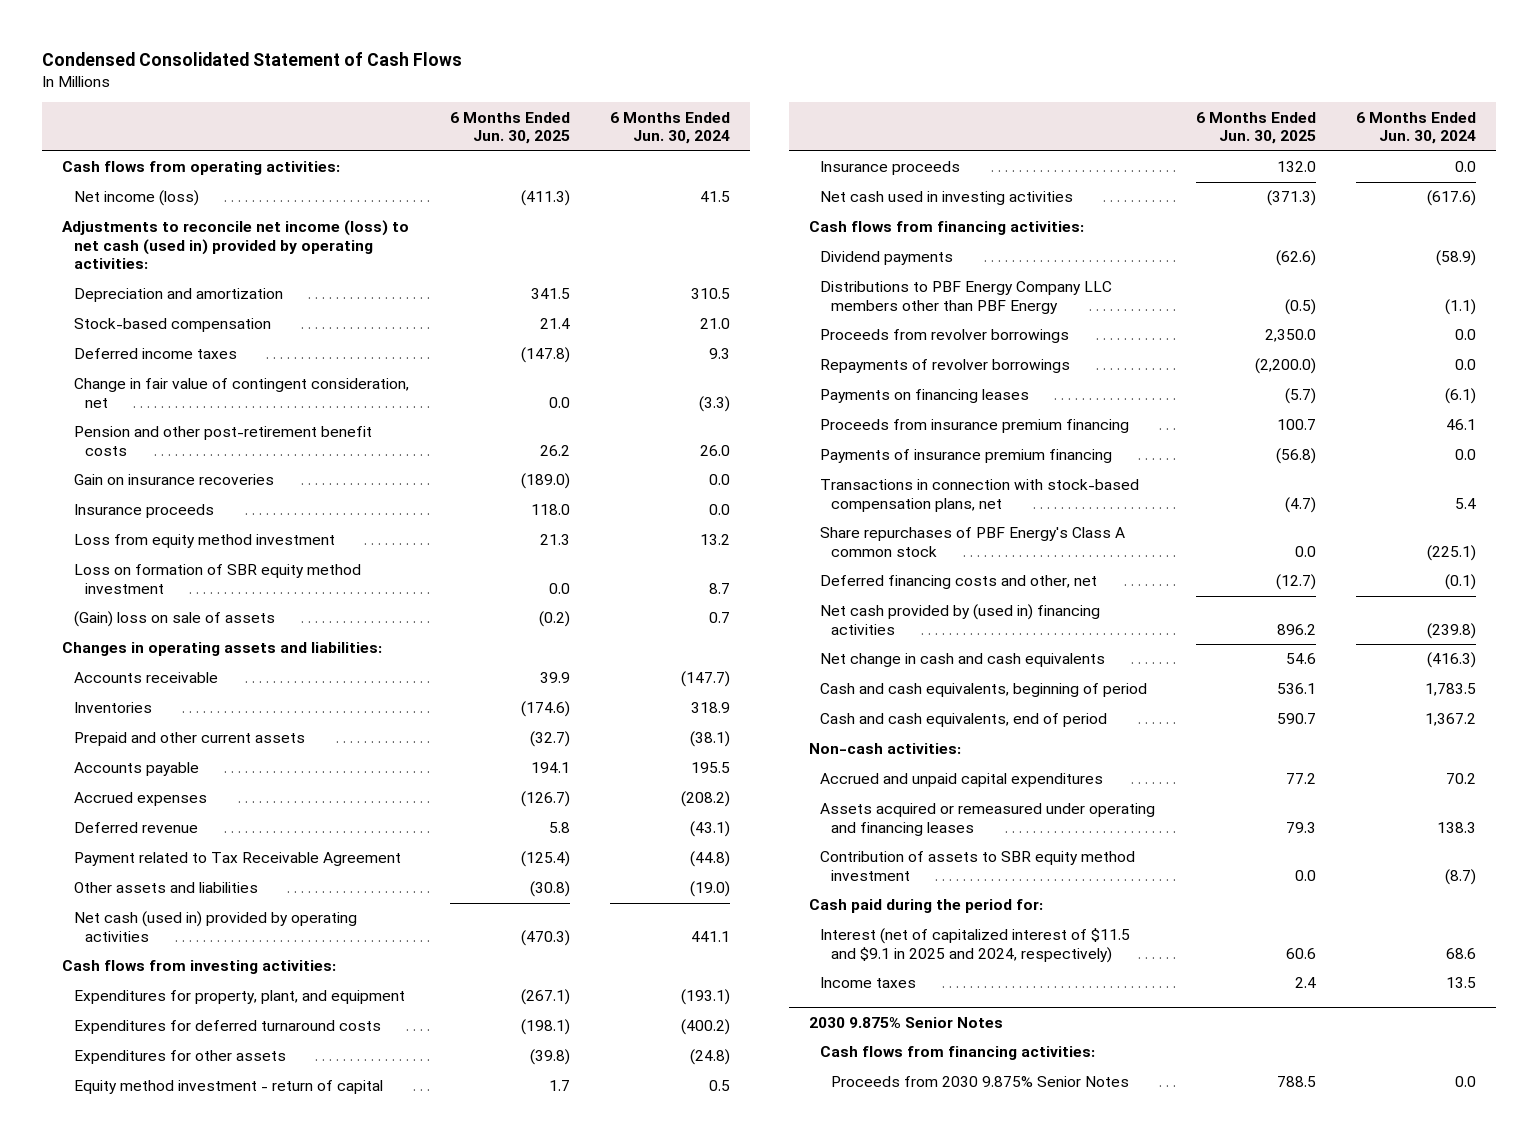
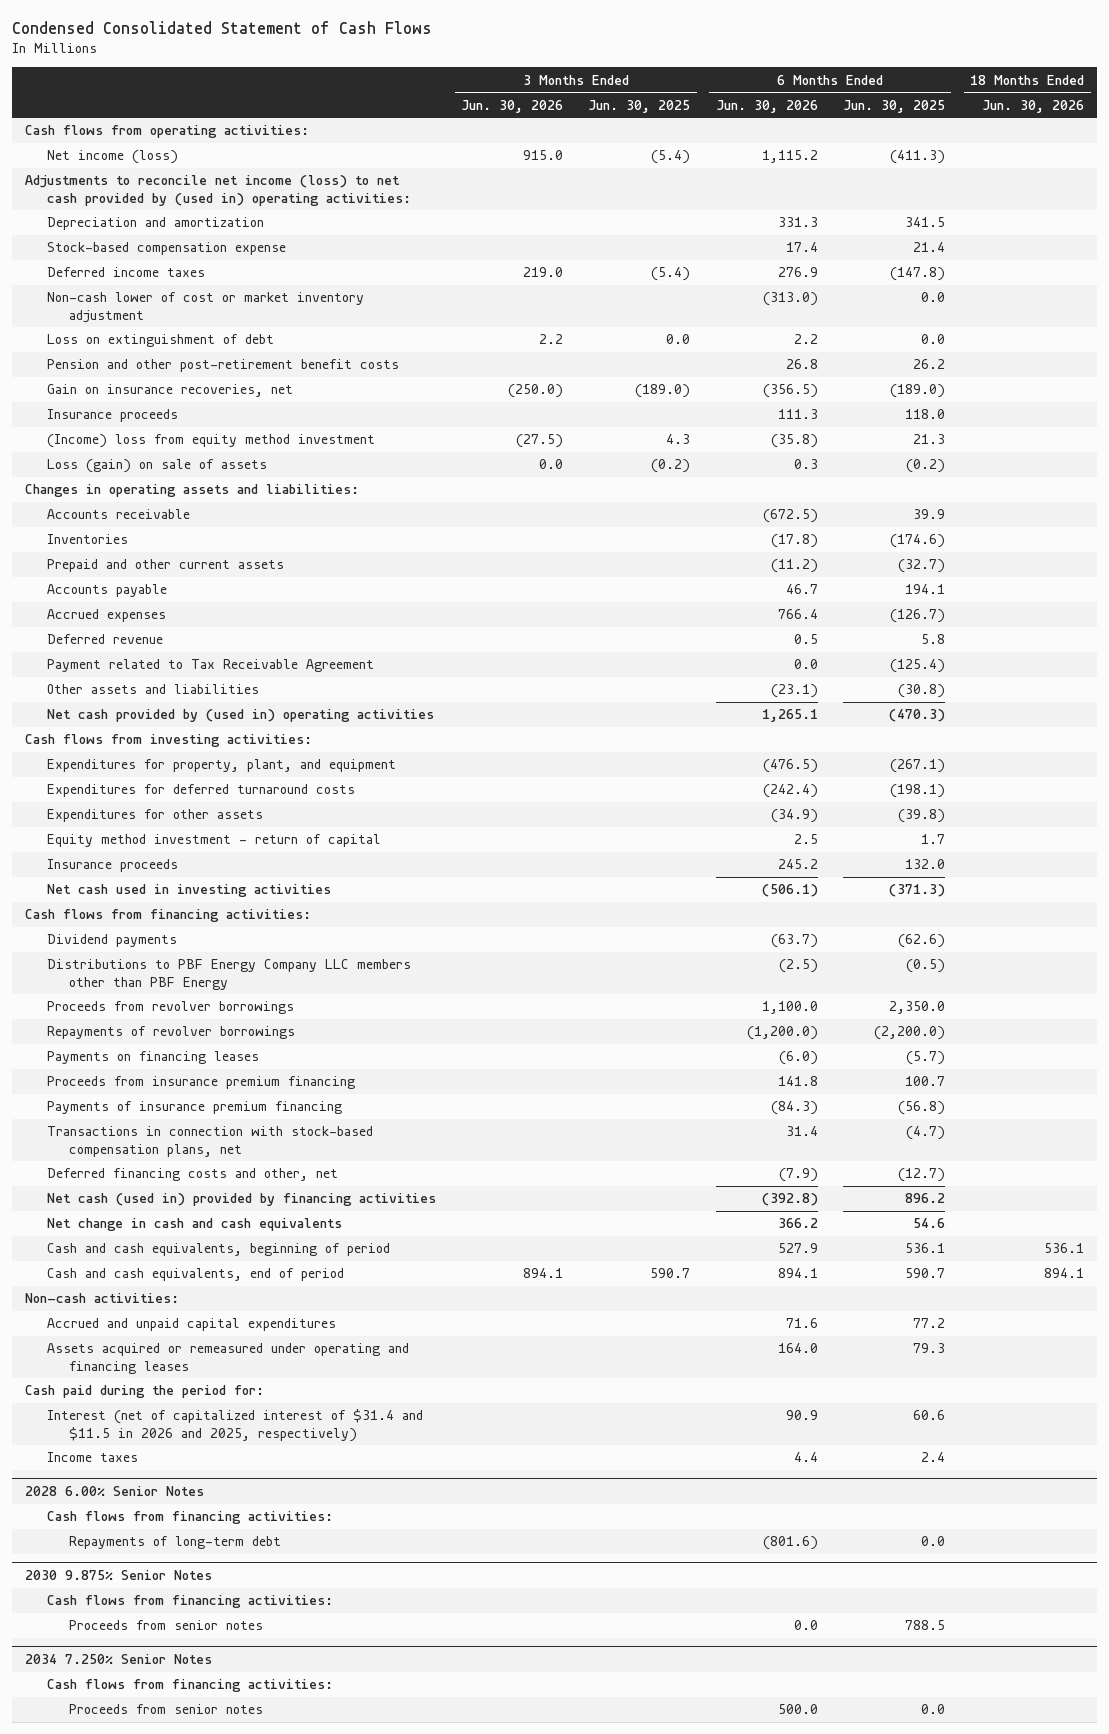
- | 6 Months Ended Jun. 30, 2025 | 6 Months Ended Jun. 30, 2024
+ | 3 Months Ended Jun. 30, 2026 | 3 Months Ended Jun. 30, 2025 | 6 Months Ended Jun. 30, 2026 | 6 Months Ended Jun. 30, 2025 | 18 Months Ended Jun. 30, 2026
- Adjustments to reconcile net income (loss) to net cash (used in) provided by operating activities:
+ Adjustments to reconcile net income (loss) to net cash provided by (used in) operating activities:
- Stock-based compensation | 21.4 | 21.0
+ Stock-based compensation expense | | | 17.4 | 21.4 |
- Change in fair value of contingent consideration, net | 0.0 | (3.3)
+ Non-cash lower of cost or market inventory adjustment | | | (313.0) | 0.0 |
+ Loss on extinguishment of debt | 2.2 | 0.0 | 2.2 | 0.0 |
- Gain on insurance recoveries | (189.0) | 0.0
+ Gain on insurance recoveries, net | (250.0) | (189.0) | (356.5) | (189.0) |
- Loss from equity method investment | 21.3 | 13.2
- Loss on formation of SBR equity method investment | 0.0 | 8.7
- (Gain) loss on sale of assets | (0.2) | 0.7
+ (Income) loss from equity method investment | (27.5) | 4.3 | (35.8) | 21.3 |
+ Loss (gain) on sale of assets | 0.0 | (0.2) | 0.3 | (0.2) |
- Net cash (used in) provided by operating activities | (470.3) | 441.1
+ Net cash provided by (used in) operating activities | | | 1,265.1 | (470.3) |
- Share repurchases of PBF Energy's Class A common stock | 0.0 | (225.1)
- Net cash provided by (used in) financing activities | 896.2 | (239.8)
+ Net cash (used in) provided by financing activities | | | (392.8) | 896.2 |
- Contribution of assets to SBR equity method investment | 0.0 | (8.7)
- Interest (net of capitalized interest of $11.5 and $9.1 in 2025 and 2024, respectively) | 60.6 | 68.6
+ Interest (net of capitalized interest of $31.4 and $11.5 in 2026 and 2025, respectively) | | | 90.9 | 60.6 |
+ 2028 6.00% Senior Notes
+ Cash flows from financing activities:
+ Repayments of long-term debt | | | (801.6) | 0.0 |
@ 2030 9.875% Senior Notes
- Proceeds from 2030 9.875% Senior Notes | 788.5 | 0.0
+ Proceeds from senior notes | | | 0.0 | 788.5 |
+ 2034 7.250% Senior Notes
+ Cash flows from financing activities:
+ Proceeds from senior notes | | | 500.0 | 0.0 |

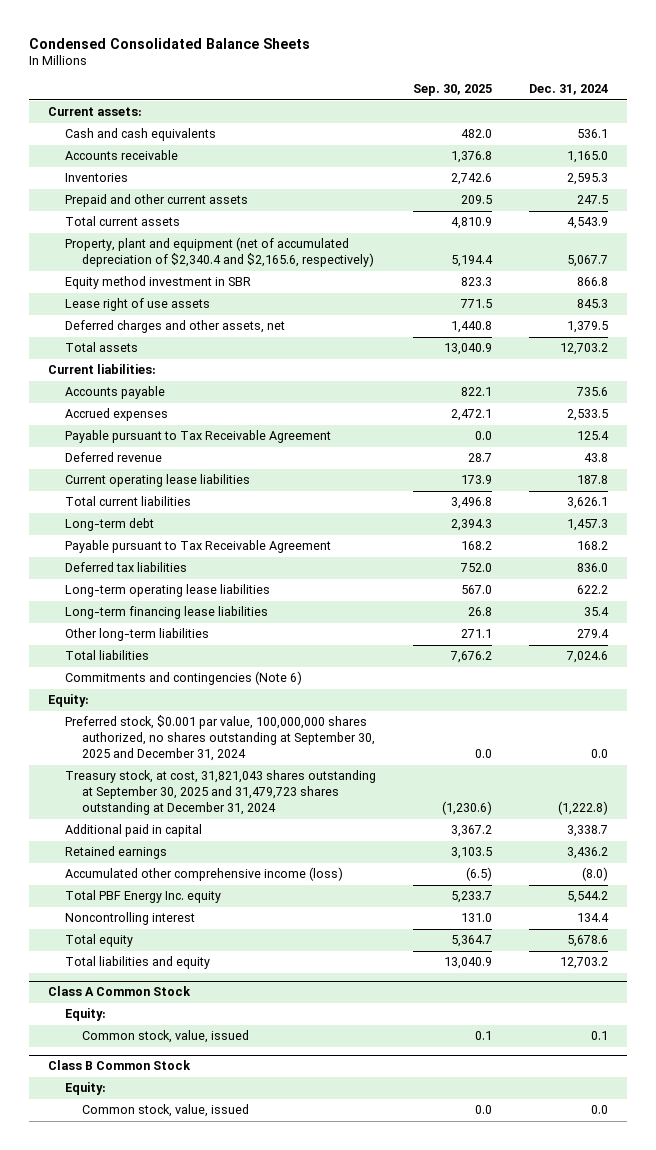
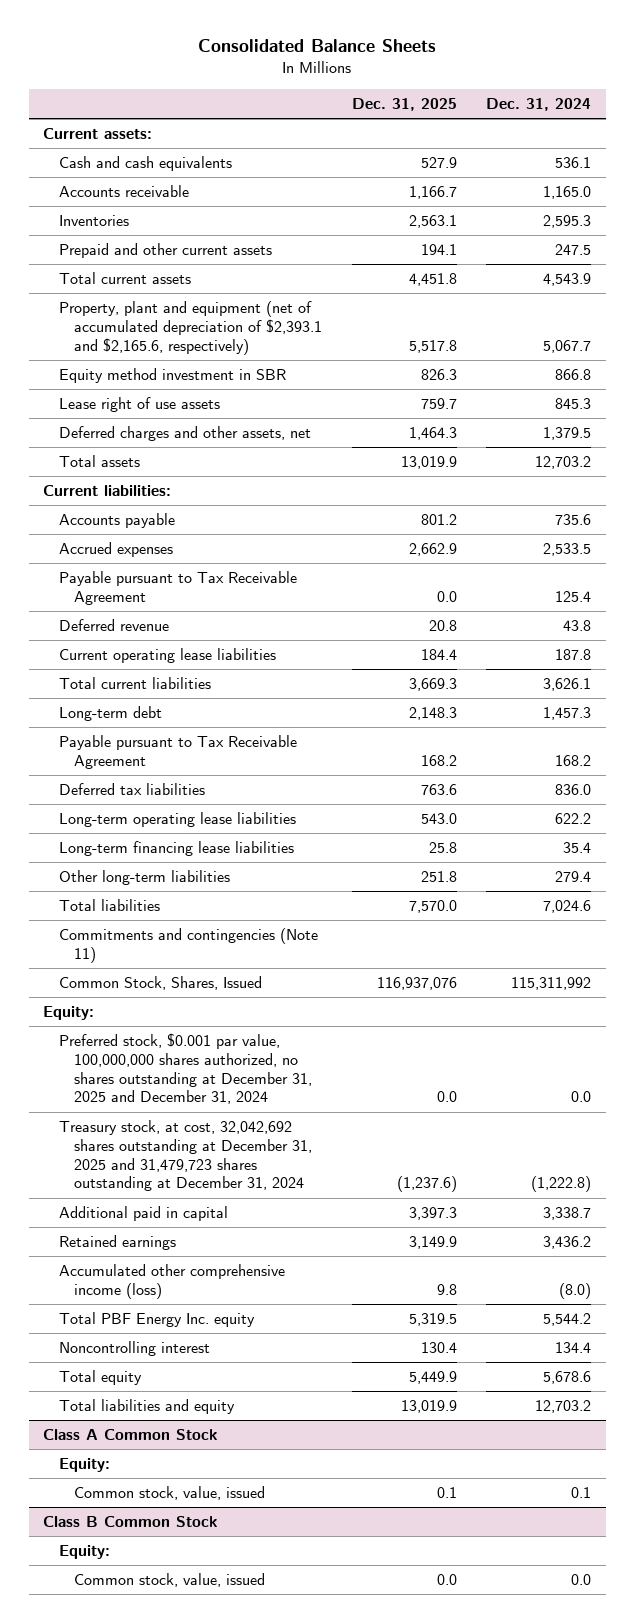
- Condensed Consolidated Balance Sheets
+ Consolidated Balance Sheets
- | Sep. 30, 2025 | Dec. 31, 2024
+ | Dec. 31, 2025 | Dec. 31, 2024
- Property, plant and equipment (net of accumulated depreciation of $2,340.4 and $2,165.6, respectively) | 5,194.4 | 5,067.7
+ Property, plant and equipment (net of accumulated depreciation of $2,393.1 and $2,165.6, respectively) | 5,517.8 | 5,067.7
- Commitments and contingencies (Note 6)
+ Commitments and contingencies (Note 11)
+ Common Stock, Shares, Issued | 116,937,076 | 115,311,992
- Preferred stock, $0.001 par value, 100,000,000 shares authorized, no shares outstanding at September 30, 2025 and December 31, 2024 | 0.0 | 0.0
- Treasury stock, at cost, 31,821,043 shares outstanding at September 30, 2025 and 31,479,723 shares outstanding at December 31, 2024 | (1,230.6) | (1,222.8)
+ Preferred stock, $0.001 par value, 100,000,000 shares authorized, no shares outstanding at December 31, 2025 and December 31, 2024 | 0.0 | 0.0
+ Treasury stock, at cost, 32,042,692 shares outstanding at December 31, 2025 and 31,479,723 shares outstanding at December 31, 2024 | (1,237.6) | (1,222.8)

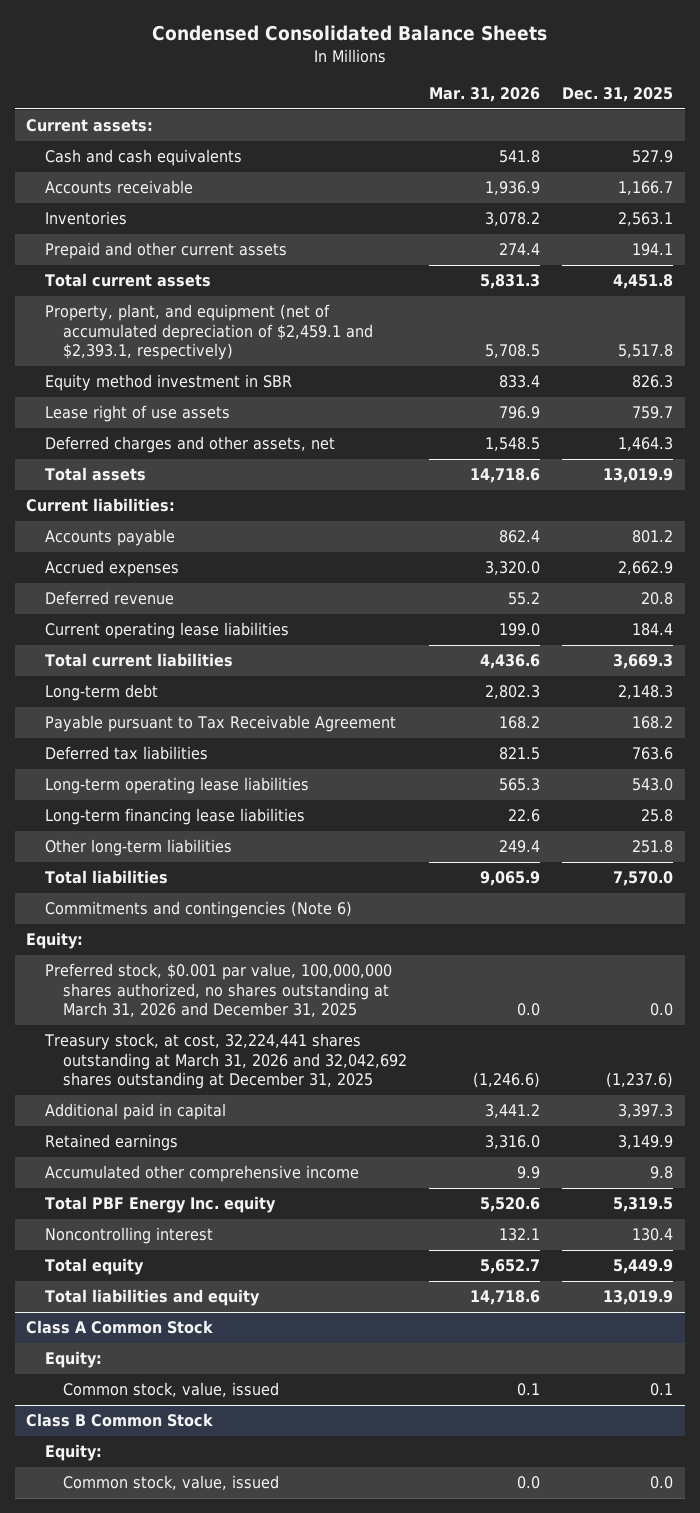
- Consolidated Balance Sheets
+ Condensed Consolidated Balance Sheets
- | Dec. 31, 2025 | Dec. 31, 2024
+ | Mar. 31, 2026 | Dec. 31, 2025
- Property, plant and equipment (net of accumulated depreciation of $2,393.1 and $2,165.6, respectively) | 5,517.8 | 5,067.7
+ Property, plant, and equipment (net of accumulated depreciation of $2,459.1 and $2,393.1, respectively) | 5,708.5 | 5,517.8
- Payable pursuant to Tax Receivable Agreement | 0.0 | 125.4
- Commitments and contingencies (Note 11)
- Common Stock, Shares, Issued | 116,937,076 | 115,311,992
+ Commitments and contingencies (Note 6)
- Preferred stock, $0.001 par value, 100,000,000 shares authorized, no shares outstanding at December 31, 2025 and December 31, 2024 | 0.0 | 0.0
- Treasury stock, at cost, 32,042,692 shares outstanding at December 31, 2025 and 31,479,723 shares outstanding at December 31, 2024 | (1,237.6) | (1,222.8)
+ Preferred stock, $0.001 par value, 100,000,000 shares authorized, no shares outstanding at March 31, 2026 and December 31, 2025 | 0.0 | 0.0
+ Treasury stock, at cost, 32,224,441 shares outstanding at March 31, 2026 and 32,042,692 shares outstanding at December 31, 2025 | (1,246.6) | (1,237.6)
- Accumulated other comprehensive income (loss) | 9.8 | (8.0)
+ Accumulated other comprehensive income | 9.9 | 9.8

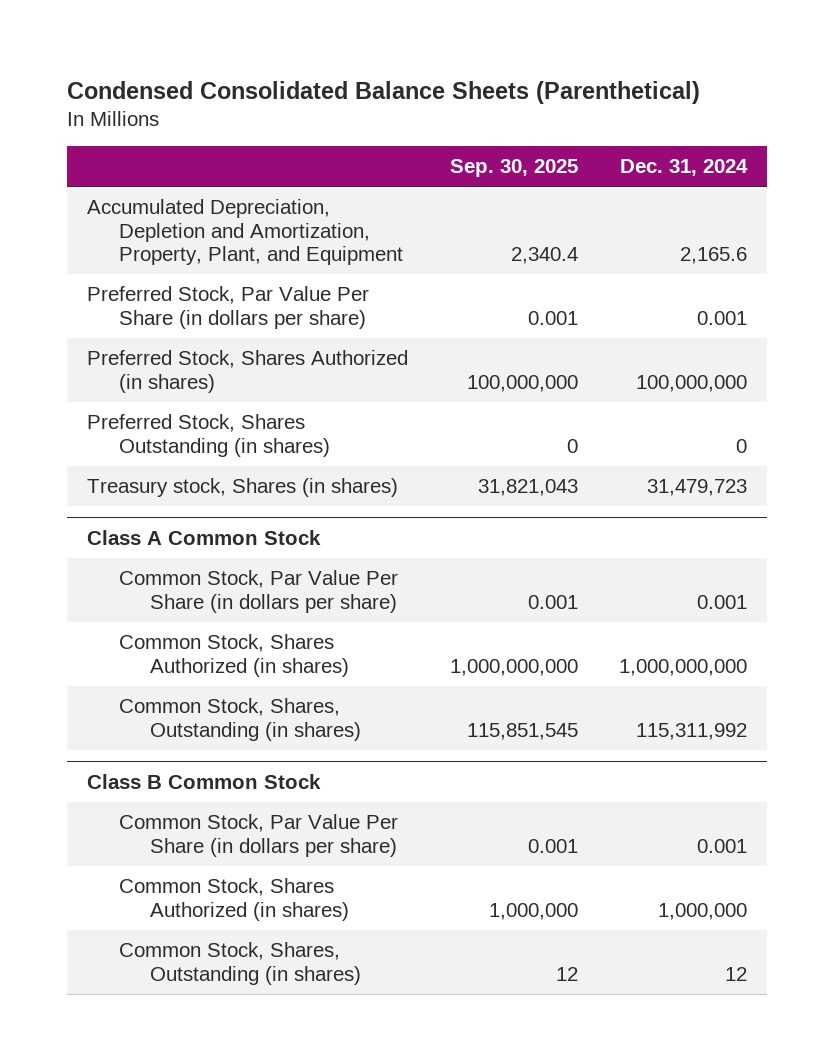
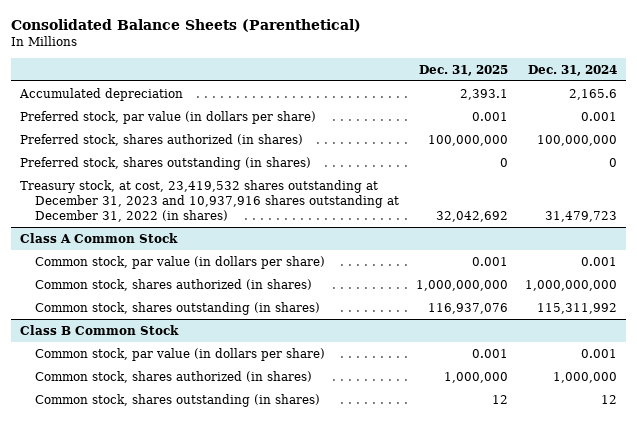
- Condensed Consolidated Balance Sheets (Parenthetical)
+ Consolidated Balance Sheets (Parenthetical)
- | Sep. 30, 2025 | Dec. 31, 2024
+ | Dec. 31, 2025 | Dec. 31, 2024
- Accumulated Depreciation, Depletion and Amortization, Property, Plant, and Equipment | 2,340.4 | 2,165.6
- Preferred Stock, Par Value Per Share (in dollars per share) | 0.001 | 0.001
- Preferred Stock, Shares Authorized (in shares) | 100,000,000 | 100,000,000
- Preferred Stock, Shares Outstanding (in shares) | 0 | 0
- Treasury stock, Shares (in shares) | 31,821,043 | 31,479,723
+ Accumulated depreciation | 2,393.1 | 2,165.6
+ Preferred stock, par value (in dollars per share) | 0.001 | 0.001
+ Preferred stock, shares authorized (in shares) | 100,000,000 | 100,000,000
+ Preferred stock, shares outstanding (in shares) | 0 | 0
+ Treasury stock, at cost, 23,419,532 shares outstanding at December 31, 2023 and 10,937,916 shares outstanding at December 31, 2022 (in shares) | 32,042,692 | 31,479,723
@ Class A Common Stock
- Common Stock, Par Value Per Share (in dollars per share) | 0.001 | 0.001
- Common Stock, Shares Authorized (in shares) | 1,000,000,000 | 1,000,000,000
- Common Stock, Shares, Outstanding (in shares) | 115,851,545 | 115,311,992
+ Common stock, par value (in dollars per share) | 0.001 | 0.001
+ Common stock, shares authorized (in shares) | 1,000,000,000 | 1,000,000,000
+ Common stock, shares outstanding (in shares) | 116,937,076 | 115,311,992
@ Class B Common Stock
- Common Stock, Par Value Per Share (in dollars per share) | 0.001 | 0.001
- Common Stock, Shares Authorized (in shares) | 1,000,000 | 1,000,000
- Common Stock, Shares, Outstanding (in shares) | 12 | 12
+ Common stock, par value (in dollars per share) | 0.001 | 0.001
+ Common stock, shares authorized (in shares) | 1,000,000 | 1,000,000
+ Common stock, shares outstanding (in shares) | 12 | 12

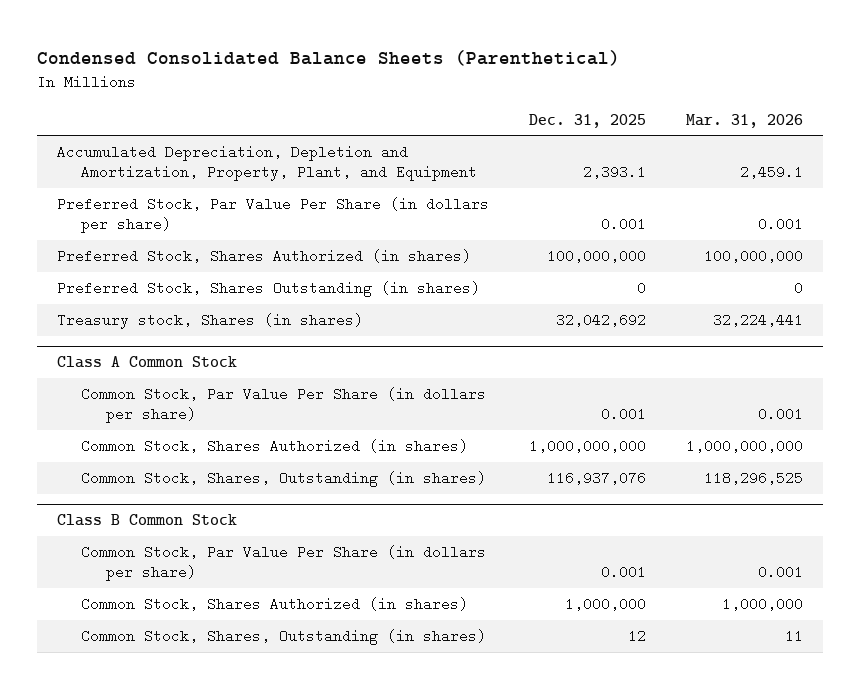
- Consolidated Balance Sheets (Parenthetical)
+ Condensed Consolidated Balance Sheets (Parenthetical)
- | Dec. 31, 2025 | Dec. 31, 2024
+ | Dec. 31, 2025 | Mar. 31, 2026
- Accumulated depreciation | 2,393.1 | 2,165.6
- Preferred stock, par value (in dollars per share) | 0.001 | 0.001
- Preferred stock, shares authorized (in shares) | 100,000,000 | 100,000,000
- Preferred stock, shares outstanding (in shares) | 0 | 0
- Treasury stock, at cost, 23,419,532 shares outstanding at December 31, 2023 and 10,937,916 shares outstanding at December 31, 2022 (in shares) | 32,042,692 | 31,479,723
+ Accumulated Depreciation, Depletion and Amortization, Property, Plant, and Equipment | 2,393.1 | 2,459.1
+ Preferred Stock, Par Value Per Share (in dollars per share) | 0.001 | 0.001
+ Preferred Stock, Shares Authorized (in shares) | 100,000,000 | 100,000,000
+ Preferred Stock, Shares Outstanding (in shares) | 0 | 0
+ Treasury stock, Shares (in shares) | 32,042,692 | 32,224,441
@ Class A Common Stock
- Common stock, par value (in dollars per share) | 0.001 | 0.001
- Common stock, shares authorized (in shares) | 1,000,000,000 | 1,000,000,000
- Common stock, shares outstanding (in shares) | 116,937,076 | 115,311,992
+ Common Stock, Par Value Per Share (in dollars per share) | 0.001 | 0.001
+ Common Stock, Shares Authorized (in shares) | 1,000,000,000 | 1,000,000,000
+ Common Stock, Shares, Outstanding (in shares) | 116,937,076 | 118,296,525
@ Class B Common Stock
- Common stock, par value (in dollars per share) | 0.001 | 0.001
- Common stock, shares authorized (in shares) | 1,000,000 | 1,000,000
- Common stock, shares outstanding (in shares) | 12 | 12
+ Common Stock, Par Value Per Share (in dollars per share) | 0.001 | 0.001
+ Common Stock, Shares Authorized (in shares) | 1,000,000 | 1,000,000
+ Common Stock, Shares, Outstanding (in shares) | 12 | 11

